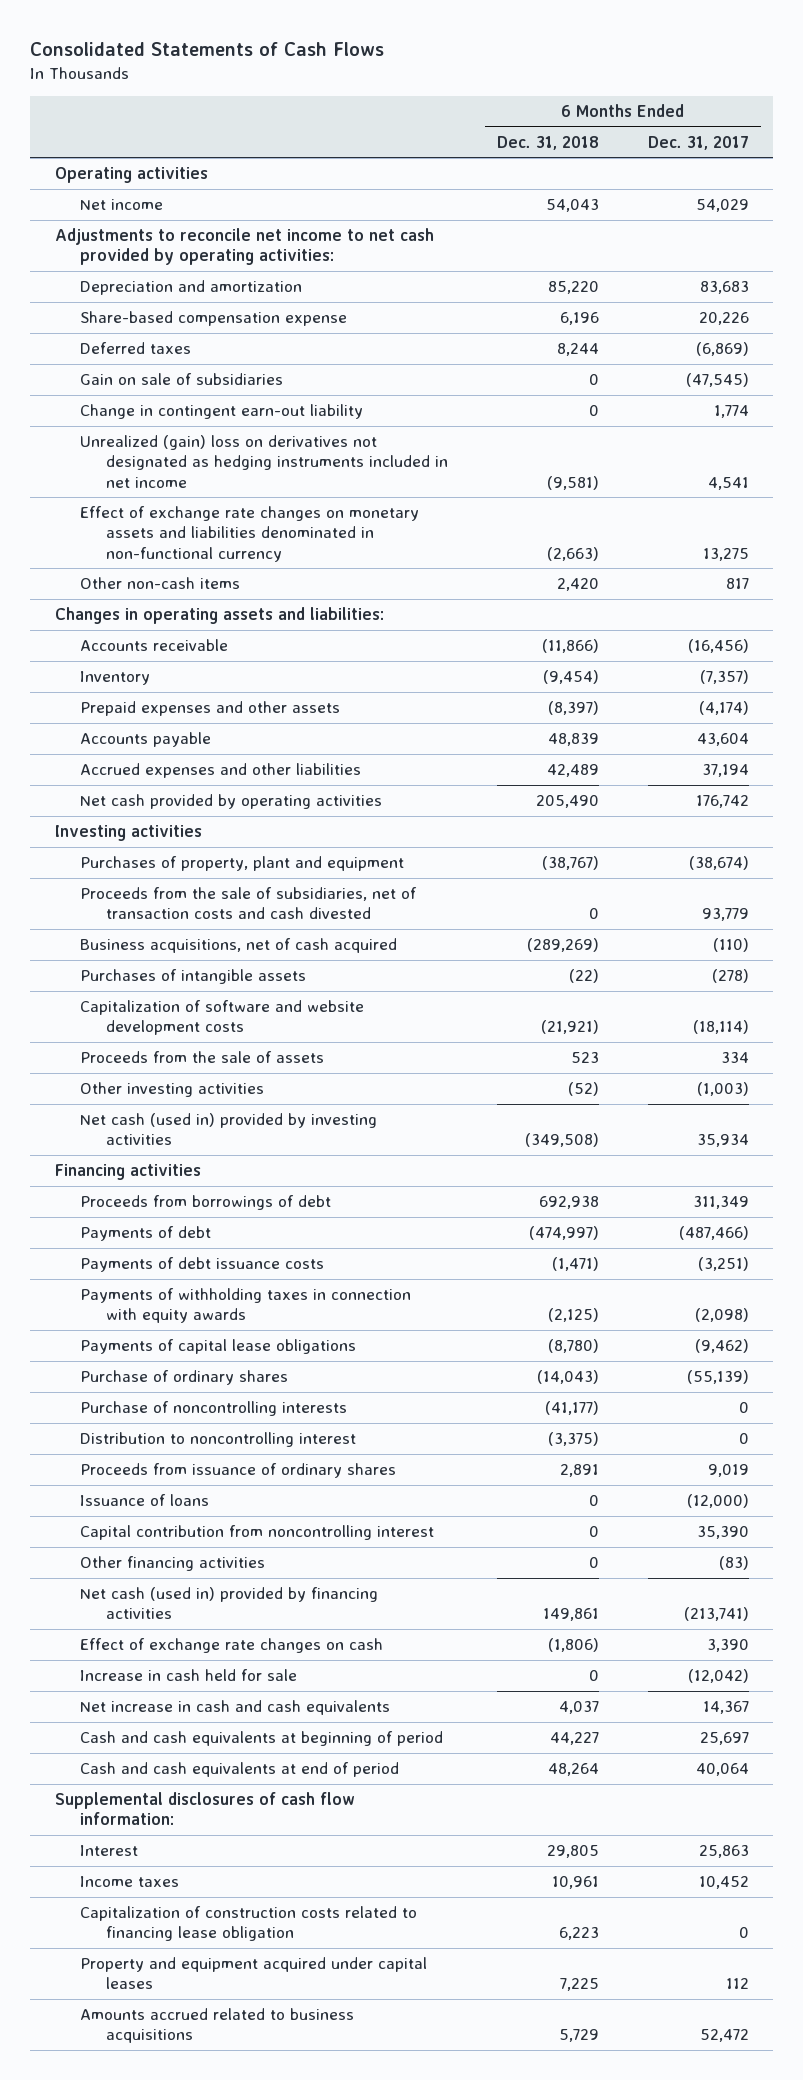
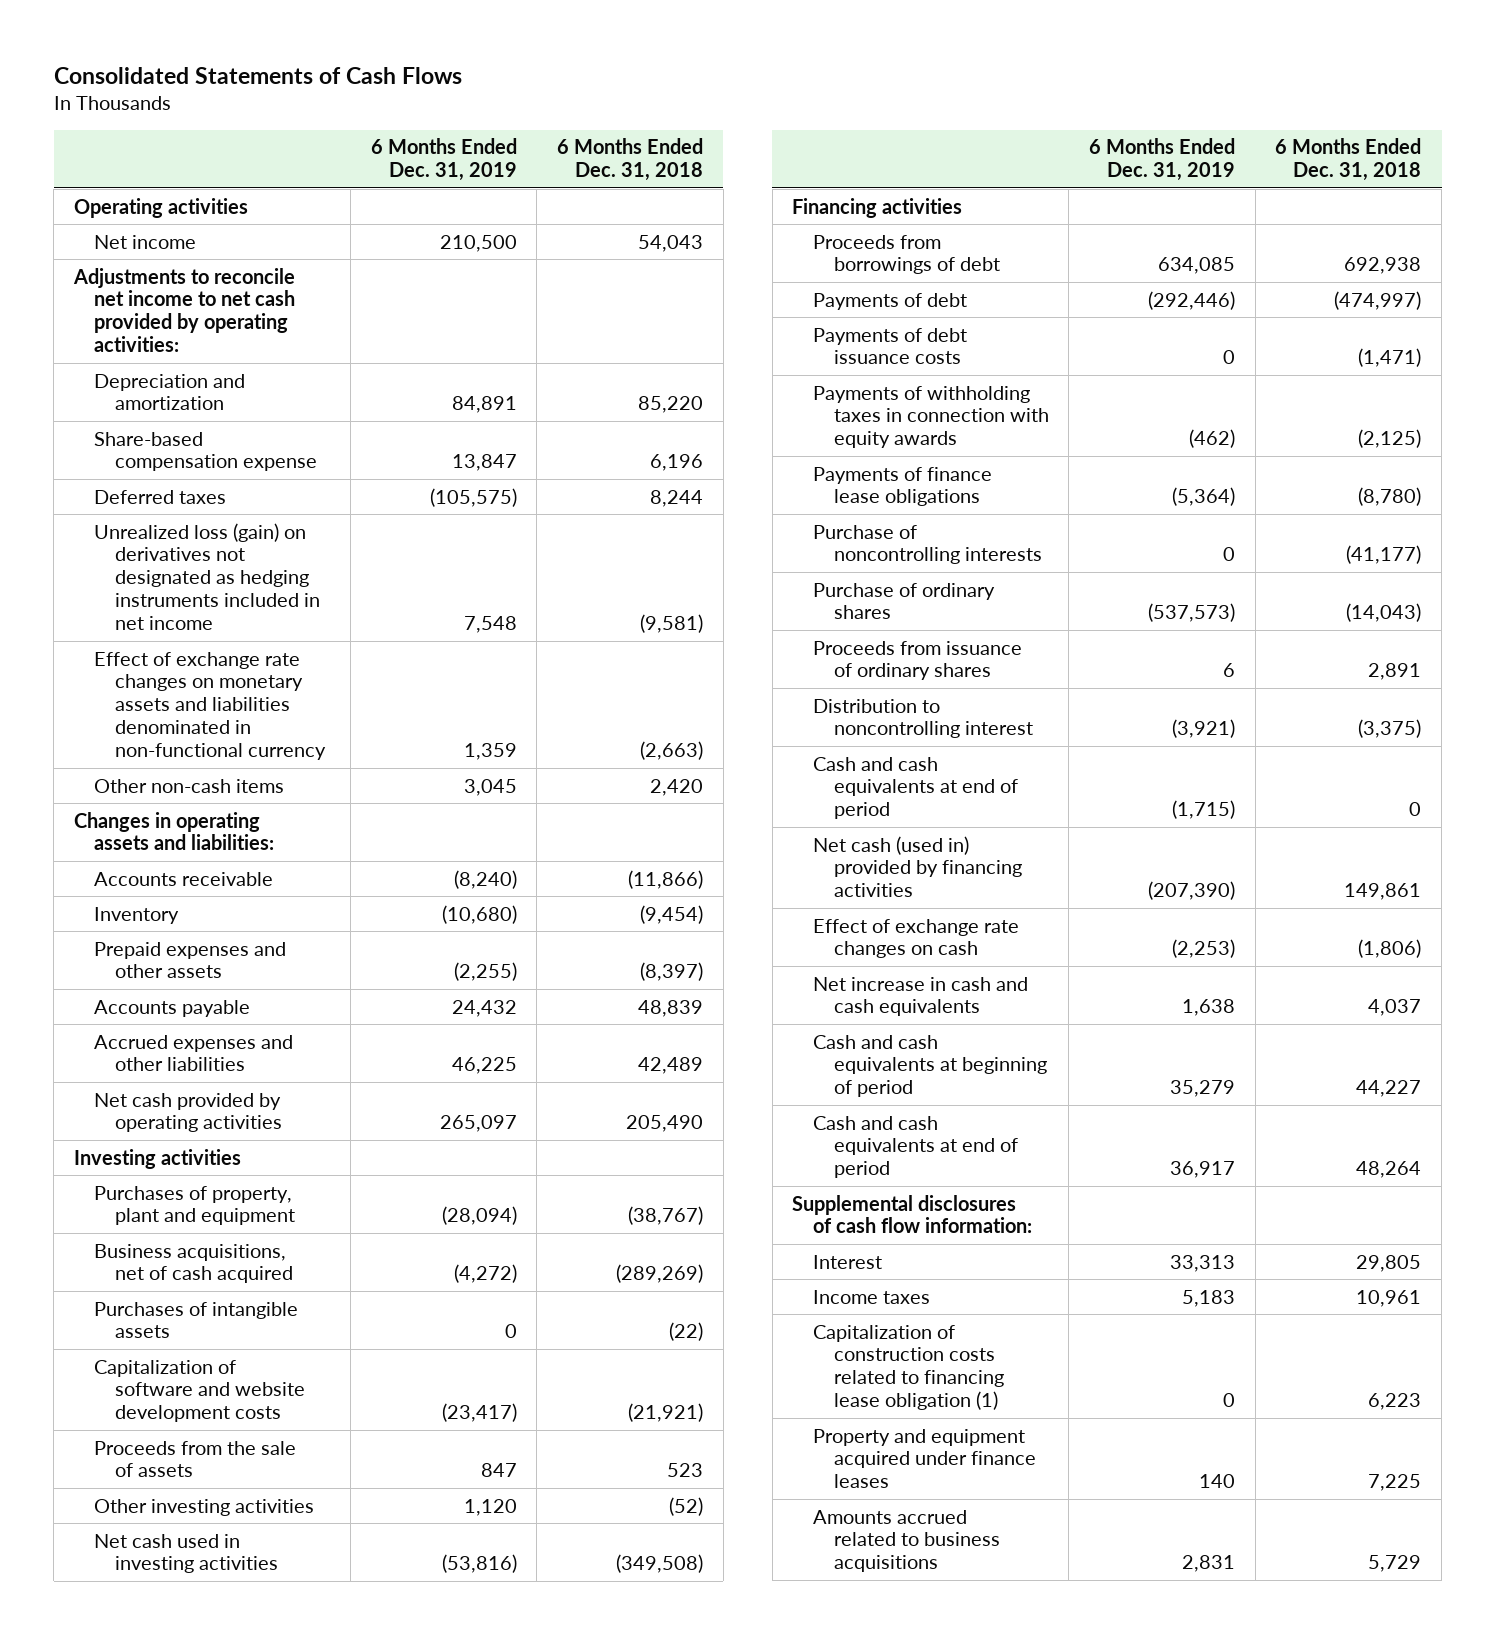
- | 6 Months Ended Dec. 31, 2018 | 6 Months Ended Dec. 31, 2017
+ | 6 Months Ended Dec. 31, 2019 | 6 Months Ended Dec. 31, 2018
- Gain on sale of subsidiaries | 0 | (47,545)
- Change in contingent earn-out liability | 0 | 1,774
- Unrealized (gain) loss on derivatives not designated as hedging instruments included in net income | (9,581) | 4,541
+ Unrealized loss (gain) on derivatives not designated as hedging instruments included in net income | 7,548 | (9,581)
- Proceeds from the sale of subsidiaries, net of transaction costs and cash divested | 0 | 93,779
- Net cash (used in) provided by investing activities | (349,508) | 35,934
+ Net cash used in investing activities | (53,816) | (349,508)
- Payments of capital lease obligations | (8,780) | (9,462)
+ Payments of finance lease obligations | (5,364) | (8,780)
moved down: Purchase of ordinary shares | (537,573) | (14,043)
- Issuance of loans | 0 | (12,000)
- Capital contribution from noncontrolling interest | 0 | 35,390
- Other financing activities | 0 | (83)
moved down: Distribution to noncontrolling interest | (3,921) | (3,375)
+ Cash and cash equivalents at end of period | (1,715) | 0
- Increase in cash held for sale | 0 | (12,042)
- Capitalization of construction costs related to financing lease obligation | 6,223 | 0
- Property and equipment acquired under capital leases | 7,225 | 112
+ Capitalization of construction costs related to financing lease obligation (1) | 0 | 6,223
+ Property and equipment acquired under finance leases | 140 | 7,225

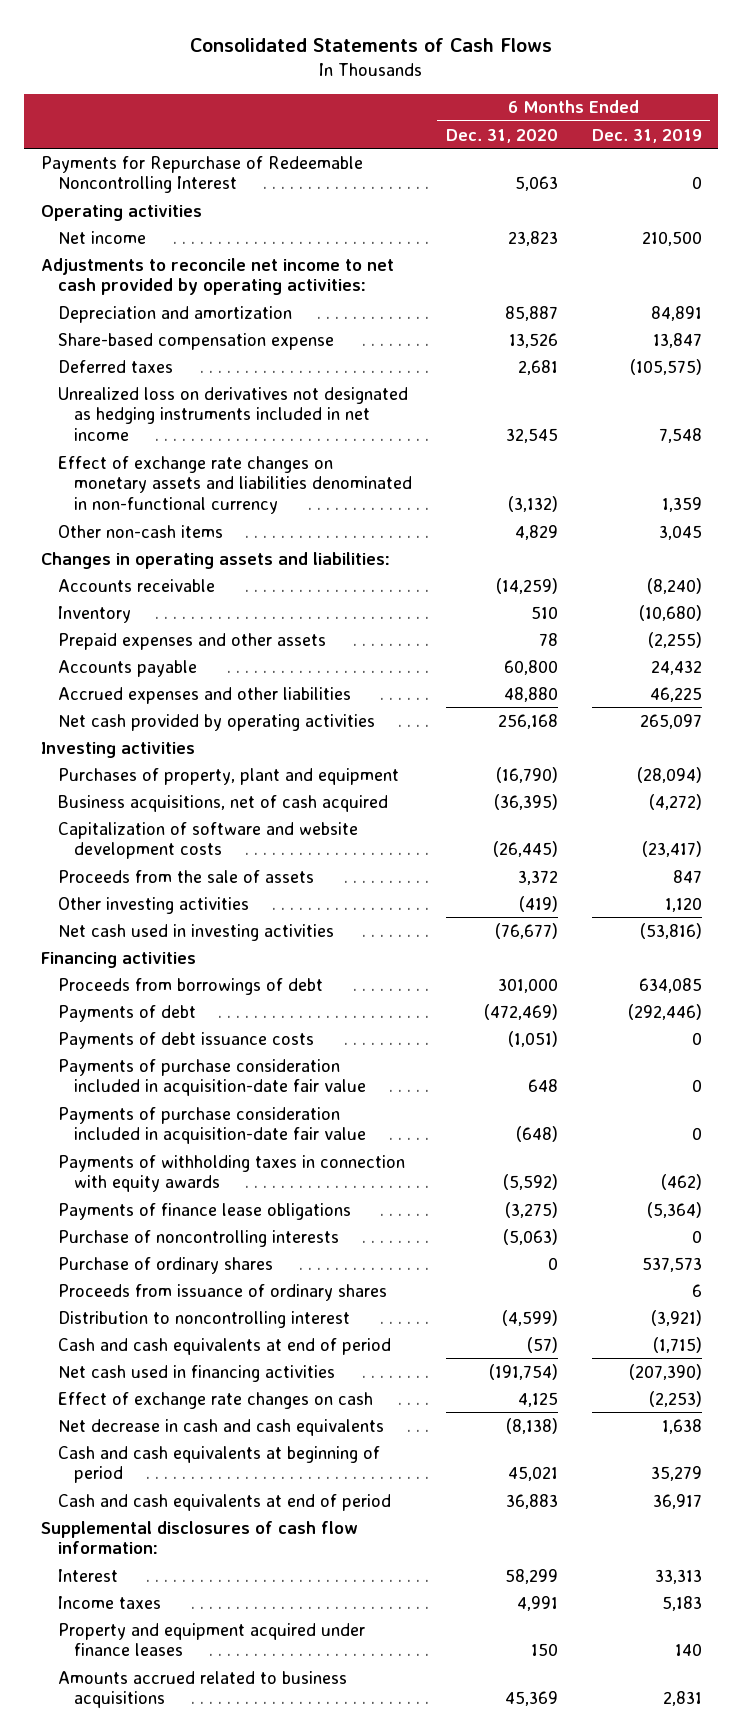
- | 6 Months Ended Dec. 31, 2019 | 6 Months Ended Dec. 31, 2018
+ | 6 Months Ended Dec. 31, 2020 | 6 Months Ended Dec. 31, 2019
+ Payments for Repurchase of Redeemable Noncontrolling Interest | 5,063 | 0
- Unrealized loss (gain) on derivatives not designated as hedging instruments included in net income | 7,548 | (9,581)
+ Unrealized loss on derivatives not designated as hedging instruments included in net income | 32,545 | 7,548
- Purchases of intangible assets | 0 | (22)
+ Payments of purchase consideration included in acquisition-date fair value | 648 | 0
+ Payments of purchase consideration included in acquisition-date fair value | (648) | 0
- Purchase of ordinary shares | (537,573) | (14,043)
+ Purchase of ordinary shares | 0 | 537,573
- Net cash (used in) provided by financing activities | (207,390) | 149,861
+ Net cash used in financing activities | (191,754) | (207,390)
- Net increase in cash and cash equivalents | 1,638 | 4,037
+ Net decrease in cash and cash equivalents | (8,138) | 1,638
- Capitalization of construction costs related to financing lease obligation (1) | 0 | 6,223

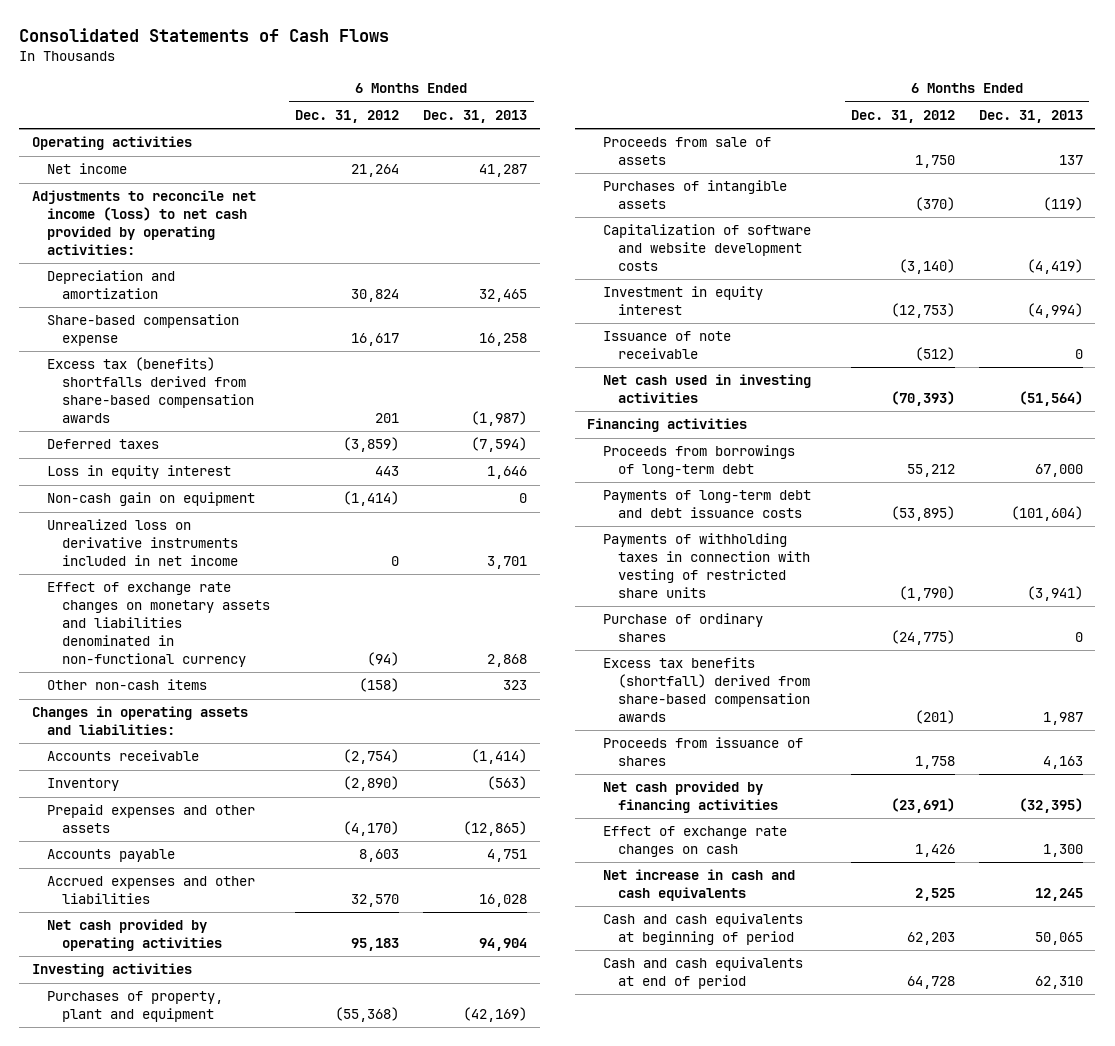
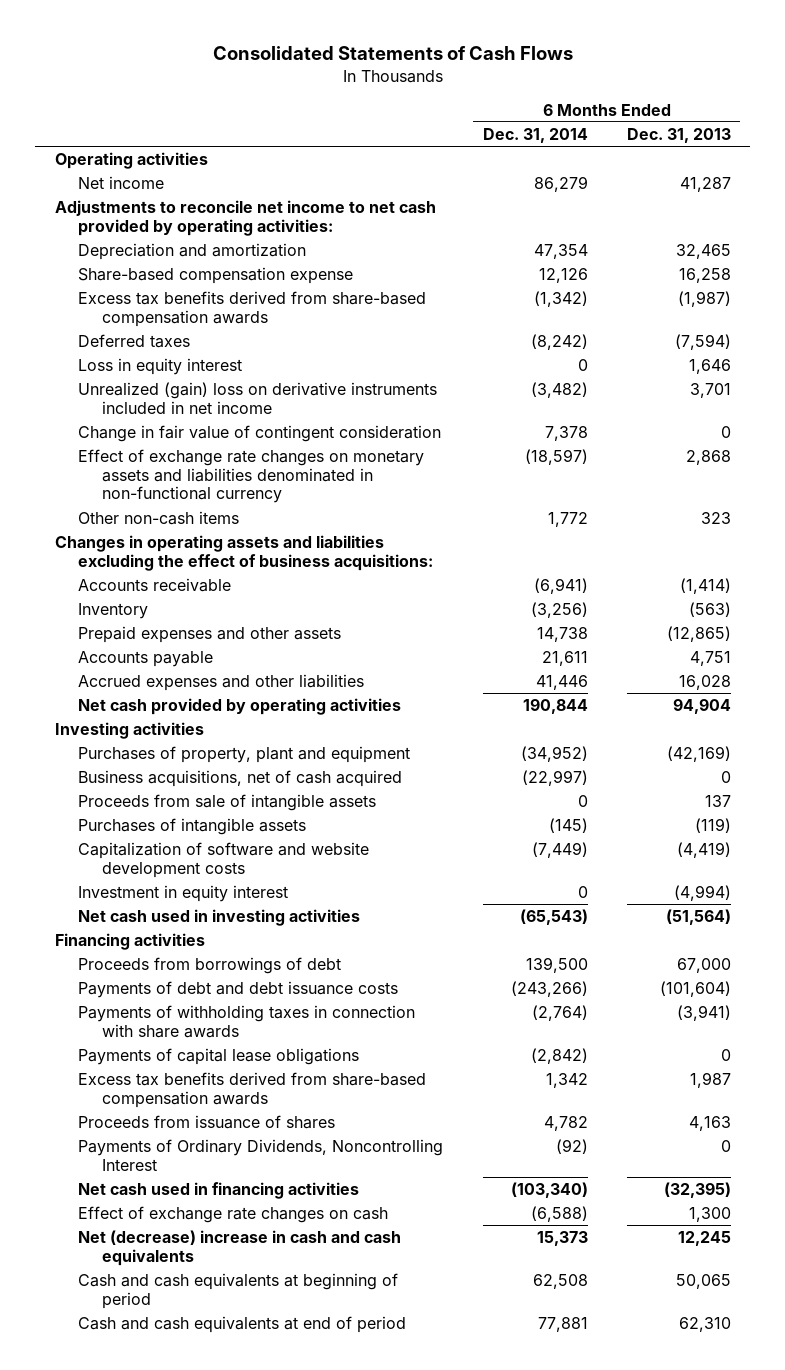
- | 6 Months Ended Dec. 31, 2012 | 6 Months Ended Dec. 31, 2013
+ | 6 Months Ended Dec. 31, 2014 | 6 Months Ended Dec. 31, 2013
- Adjustments to reconcile net income (loss) to net cash provided by operating activities:
+ Adjustments to reconcile net income to net cash provided by operating activities:
- Excess tax (benefits) shortfalls derived from share-based compensation awards | 201 | (1,987)
+ Excess tax benefits derived from share-based compensation awards | (1,342) | (1,987)
- Non-cash gain on equipment | (1,414) | 0
- Unrealized loss on derivative instruments included in net income | 0 | 3,701
+ Unrealized (gain) loss on derivative instruments included in net income | (3,482) | 3,701
+ Change in fair value of contingent consideration | 7,378 | 0
- Changes in operating assets and liabilities:
+ Changes in operating assets and liabilities excluding the effect of business acquisitions:
- Proceeds from sale of assets | 1,750 | 137
+ Business acquisitions, net of cash acquired | (22,997) | 0
+ Proceeds from sale of intangible assets | 0 | 137
- Issuance of note receivable | (512) | 0
- Proceeds from borrowings of long-term debt | 55,212 | 67,000
- Payments of long-term debt and debt issuance costs | (53,895) | (101,604)
- Payments of withholding taxes in connection with vesting of restricted share units | (1,790) | (3,941)
- Purchase of ordinary shares | (24,775) | 0
- Excess tax benefits (shortfall) derived from share-based compensation awards | (201) | 1,987
+ Proceeds from borrowings of debt | 139,500 | 67,000
+ Payments of debt and debt issuance costs | (243,266) | (101,604)
+ Payments of withholding taxes in connection with share awards | (2,764) | (3,941)
+ Payments of capital lease obligations | (2,842) | 0
+ Excess tax benefits derived from share-based compensation awards | 1,342 | 1,987
- Net cash provided by financing activities | (23,691) | (32,395)
+ Payments of Ordinary Dividends, Noncontrolling Interest | (92) | 0
+ Net cash used in financing activities | (103,340) | (32,395)
- Net increase in cash and cash equivalents | 2,525 | 12,245
+ Net (decrease) increase in cash and cash equivalents | 15,373 | 12,245

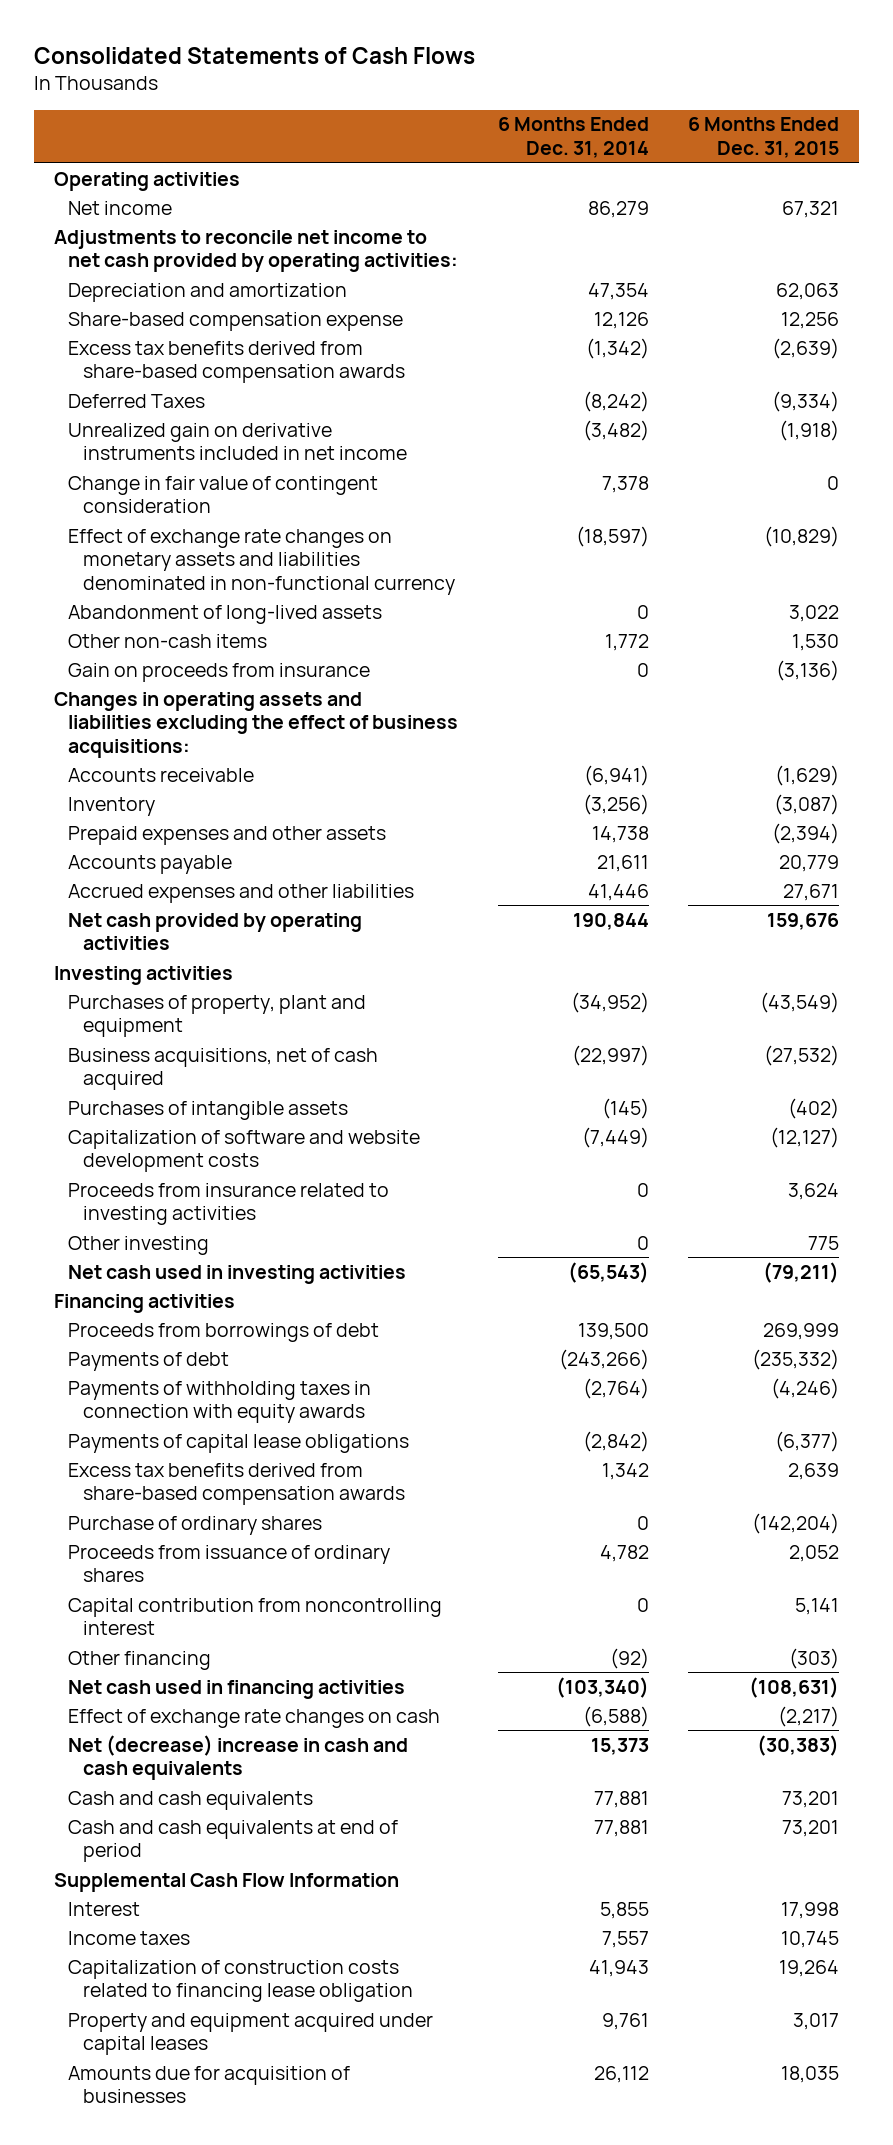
- | 6 Months Ended Dec. 31, 2014 | 6 Months Ended Dec. 31, 2013
+ | 6 Months Ended Dec. 31, 2014 | 6 Months Ended Dec. 31, 2015
- Deferred taxes | (8,242) | (7,594)
- Loss in equity interest | 0 | 1,646
- Unrealized (gain) loss on derivative instruments included in net income | (3,482) | 3,701
+ Deferred Taxes | (8,242) | (9,334)
+ Unrealized gain on derivative instruments included in net income | (3,482) | (1,918)
+ Abandonment of long-lived assets | 0 | 3,022
+ Gain on proceeds from insurance | 0 | (3,136)
- Proceeds from sale of intangible assets | 0 | 137
- Investment in equity interest | 0 | (4,994)
+ Proceeds from insurance related to investing activities | 0 | 3,624
+ Other investing | 0 | 775
- Payments of debt and debt issuance costs | (243,266) | (101,604)
- Payments of withholding taxes in connection with share awards | (2,764) | (3,941)
+ Payments of debt | (243,266) | (235,332)
+ Payments of withholding taxes in connection with equity awards | (2,764) | (4,246)
- Proceeds from issuance of shares | 4,782 | 4,163
- Payments of Ordinary Dividends, Noncontrolling Interest | (92) | 0
+ Purchase of ordinary shares | 0 | (142,204)
+ Proceeds from issuance of ordinary shares | 4,782 | 2,052
+ Capital contribution from noncontrolling interest | 0 | 5,141
+ Other financing | (92) | (303)
- Cash and cash equivalents at beginning of period | 62,508 | 50,065
+ Cash and cash equivalents | 77,881 | 73,201
+ Supplemental Cash Flow Information
+ Interest | 5,855 | 17,998
+ Income taxes | 7,557 | 10,745
+ Capitalization of construction costs related to financing lease obligation | 41,943 | 19,264
+ Property and equipment acquired under capital leases | 9,761 | 3,017
+ Amounts due for acquisition of businesses | 26,112 | 18,035

